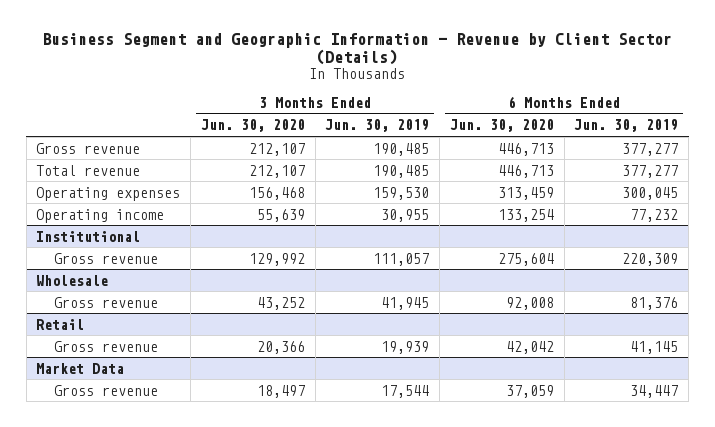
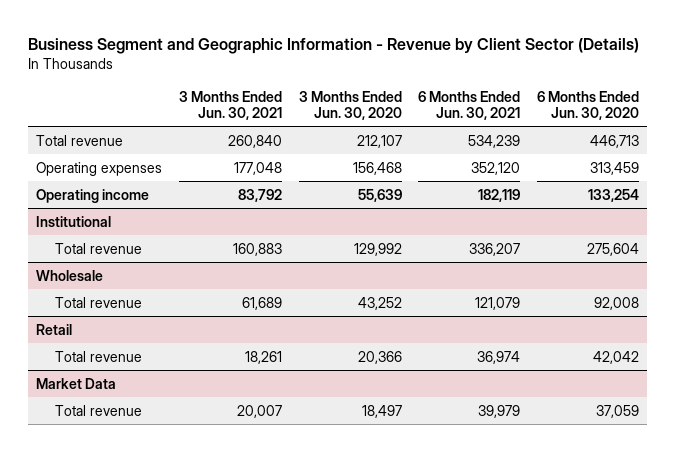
- | 3 Months Ended Jun. 30, 2020 | 3 Months Ended Jun. 30, 2019 | 6 Months Ended Jun. 30, 2020 | 6 Months Ended Jun. 30, 2019
+ | 3 Months Ended Jun. 30, 2021 | 3 Months Ended Jun. 30, 2020 | 6 Months Ended Jun. 30, 2021 | 6 Months Ended Jun. 30, 2020
- Gross revenue | 212,107 | 190,485 | 446,713 | 377,277
@ Institutional
- Gross revenue | 129,992 | 111,057 | 275,604 | 220,309
+ Total revenue | 160,883 | 129,992 | 336,207 | 275,604
@ Wholesale
- Gross revenue | 43,252 | 41,945 | 92,008 | 81,376
+ Total revenue | 61,689 | 43,252 | 121,079 | 92,008
@ Retail
- Gross revenue | 20,366 | 19,939 | 42,042 | 41,145
+ Total revenue | 18,261 | 20,366 | 36,974 | 42,042
@ Market Data
- Gross revenue | 18,497 | 17,544 | 37,059 | 34,447
+ Total revenue | 20,007 | 18,497 | 39,979 | 37,059

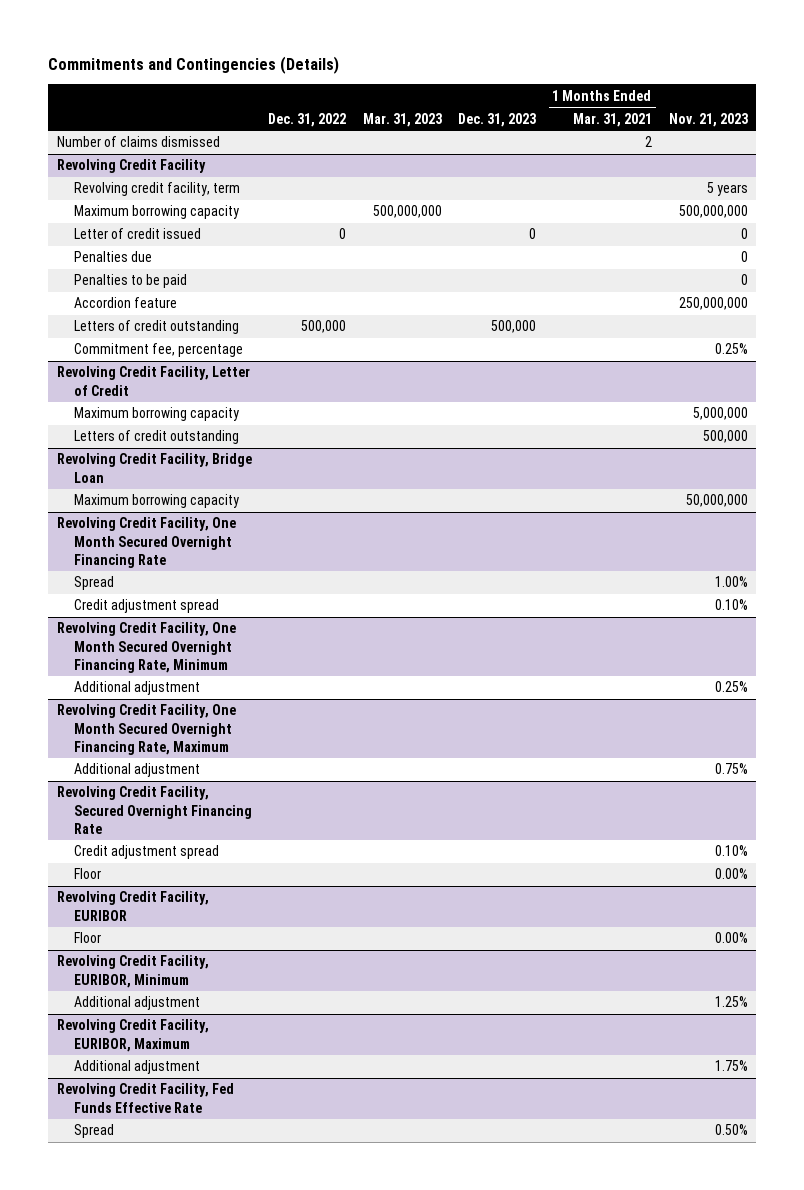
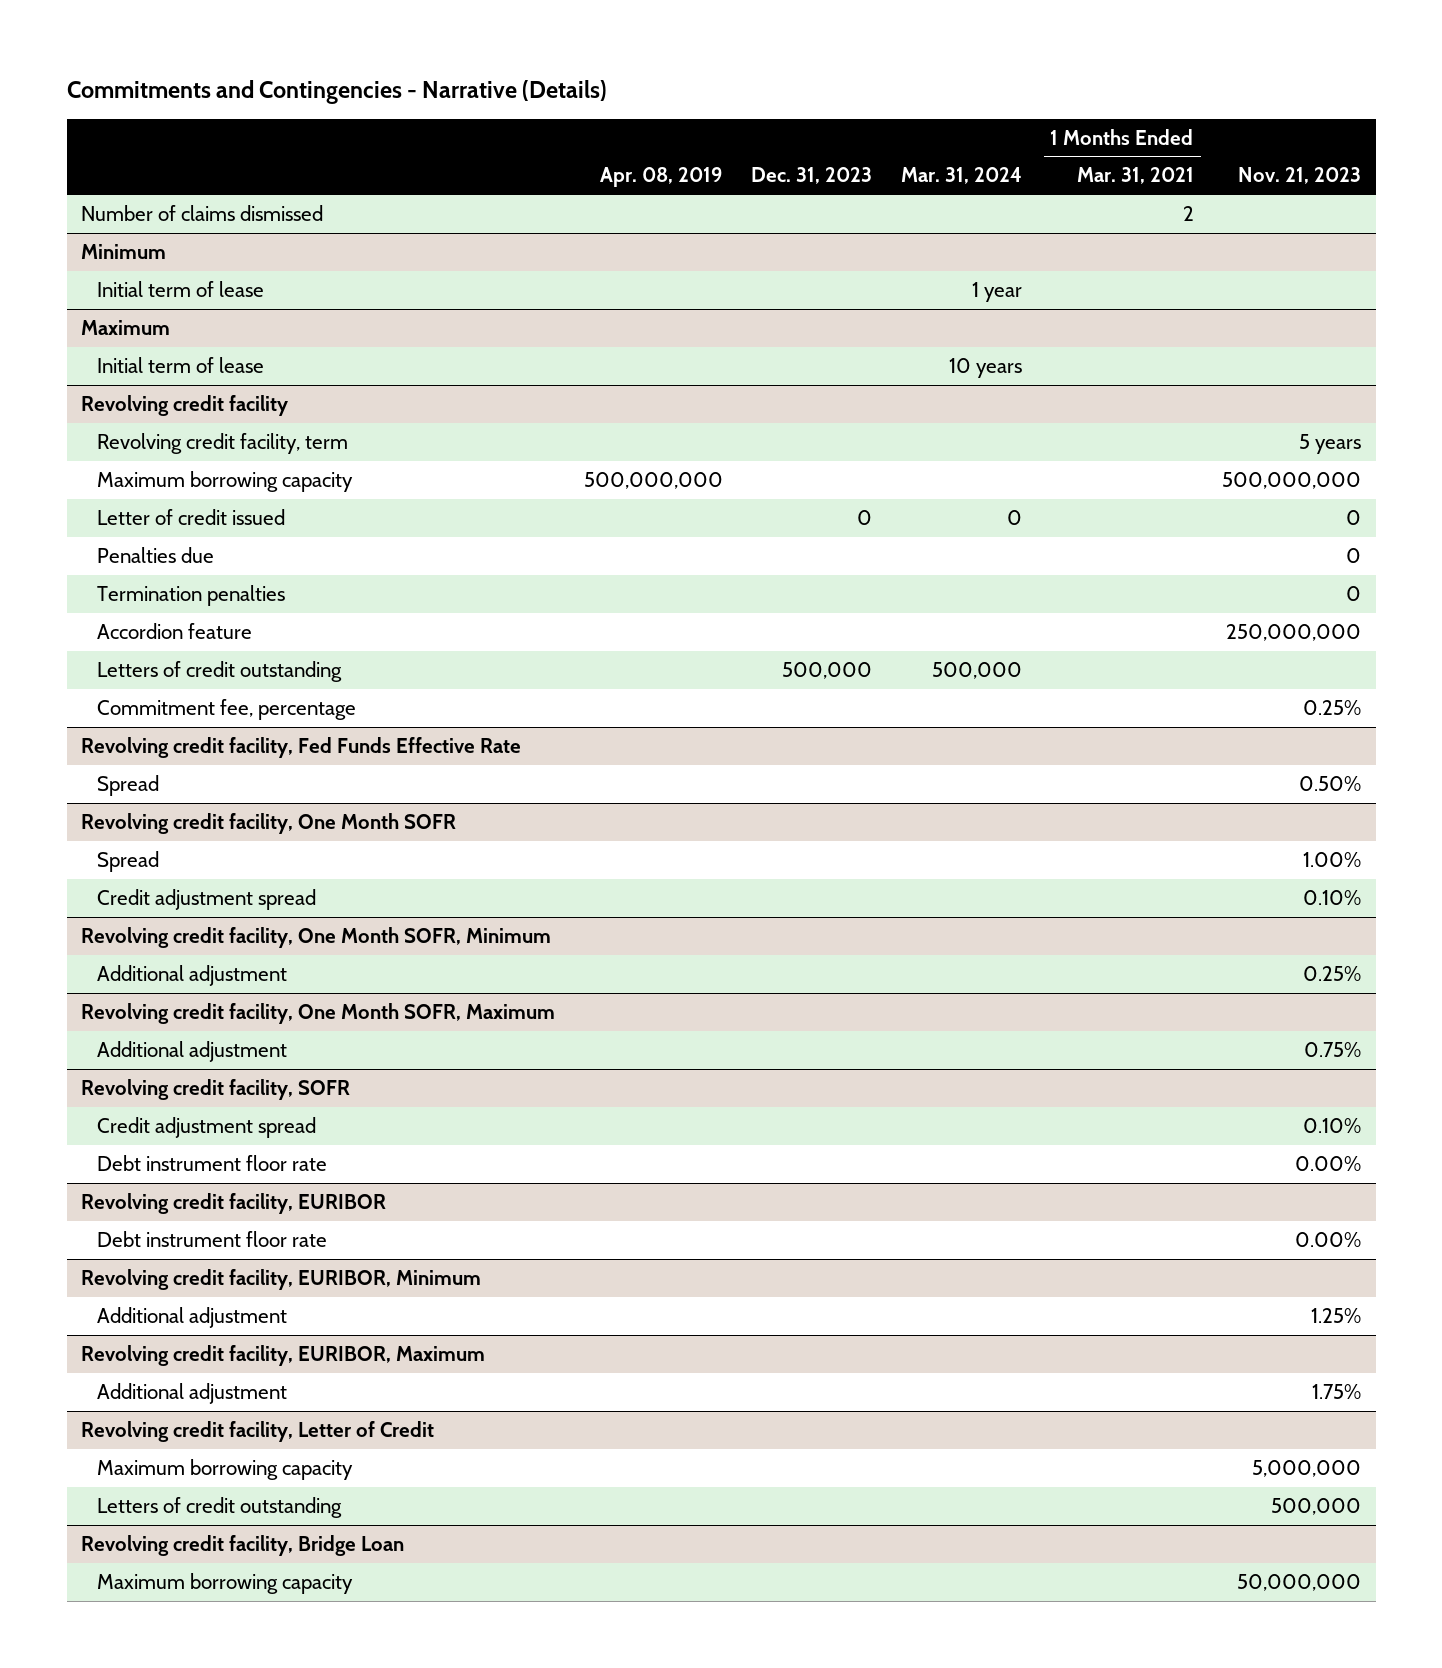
- Commitments and Contingencies (Details)
+ Commitments and Contingencies - Narrative (Details)
- | Dec. 31, 2022 | Mar. 31, 2023 | Dec. 31, 2023 | 1 Months Ended Mar. 31, 2021 | Nov. 21, 2023
+ | Apr. 08, 2019 | Dec. 31, 2023 | Mar. 31, 2024 | 1 Months Ended Mar. 31, 2021 | Nov. 21, 2023
- Revolving Credit Facility
+ Minimum
+ Initial term of lease | | | 1 year | |
+ Maximum
+ Initial term of lease | | | 10 years | |
+ Revolving credit facility
- Penalties to be paid | | | | | 0
+ Termination penalties | | | | | 0
- Revolving Credit Facility, Letter of Credit
- Maximum borrowing capacity | | | | | 5,000,000
- Letters of credit outstanding | | | | | 500,000
- Revolving Credit Facility, Bridge Loan
- Maximum borrowing capacity | | | | | 50,000,000
- Revolving Credit Facility, One Month Secured Overnight Financing Rate
+ Revolving credit facility, Fed Funds Effective Rate
+ Spread | | | | | 0.50%
+ Revolving credit facility, One Month SOFR
- Revolving Credit Facility, One Month Secured Overnight Financing Rate, Minimum
+ Revolving credit facility, One Month SOFR, Minimum
- Revolving Credit Facility, One Month Secured Overnight Financing Rate, Maximum
+ Revolving credit facility, One Month SOFR, Maximum
- Revolving Credit Facility, Secured Overnight Financing Rate
+ Revolving credit facility, SOFR
- Floor | | | | | 0.00%
- Revolving Credit Facility, EURIBOR
- Floor | | | | | 0.00%
- Revolving Credit Facility, EURIBOR, Minimum
+ Debt instrument floor rate | | | | | 0.00%
+ Revolving credit facility, EURIBOR
+ Debt instrument floor rate | | | | | 0.00%
+ Revolving credit facility, EURIBOR, Minimum
- Revolving Credit Facility, EURIBOR, Maximum
+ Revolving credit facility, EURIBOR, Maximum
- Revolving Credit Facility, Fed Funds Effective Rate
- Spread | | | | | 0.50%
+ Revolving credit facility, Letter of Credit
+ Maximum borrowing capacity | | | | | 5,000,000
+ Letters of credit outstanding | | | | | 500,000
+ Revolving credit facility, Bridge Loan
+ Maximum borrowing capacity | | | | | 50,000,000

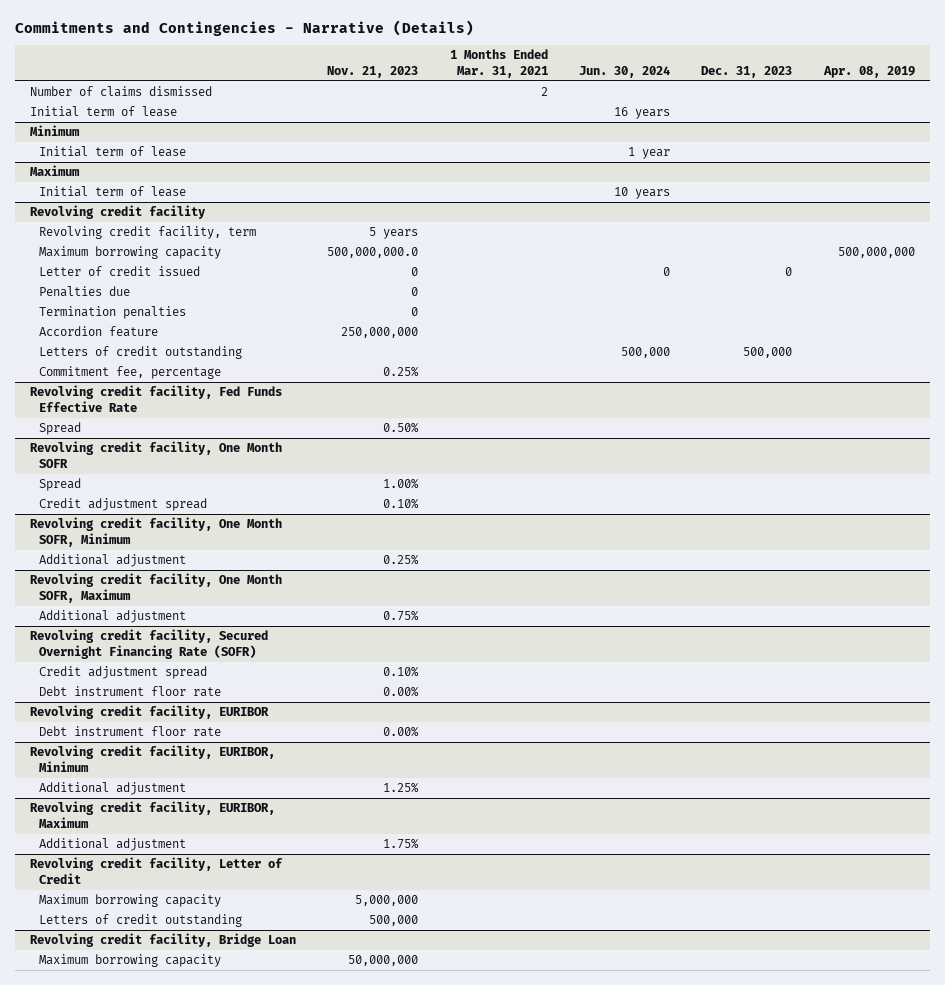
- | Apr. 08, 2019 | Dec. 31, 2023 | Mar. 31, 2024 | 1 Months Ended Mar. 31, 2021 | Nov. 21, 2023
+ | Nov. 21, 2023 | 1 Months Ended Mar. 31, 2021 | Jun. 30, 2024 | Dec. 31, 2023 | Apr. 08, 2019
+ Initial term of lease | | | 16 years | |
@ Revolving credit facility
- Maximum borrowing capacity | 500,000,000 | | | | 500,000,000
+ Maximum borrowing capacity | 500,000,000.0 | | | | 500,000,000
- Revolving credit facility, SOFR
+ Revolving credit facility, Secured Overnight Financing Rate (SOFR)

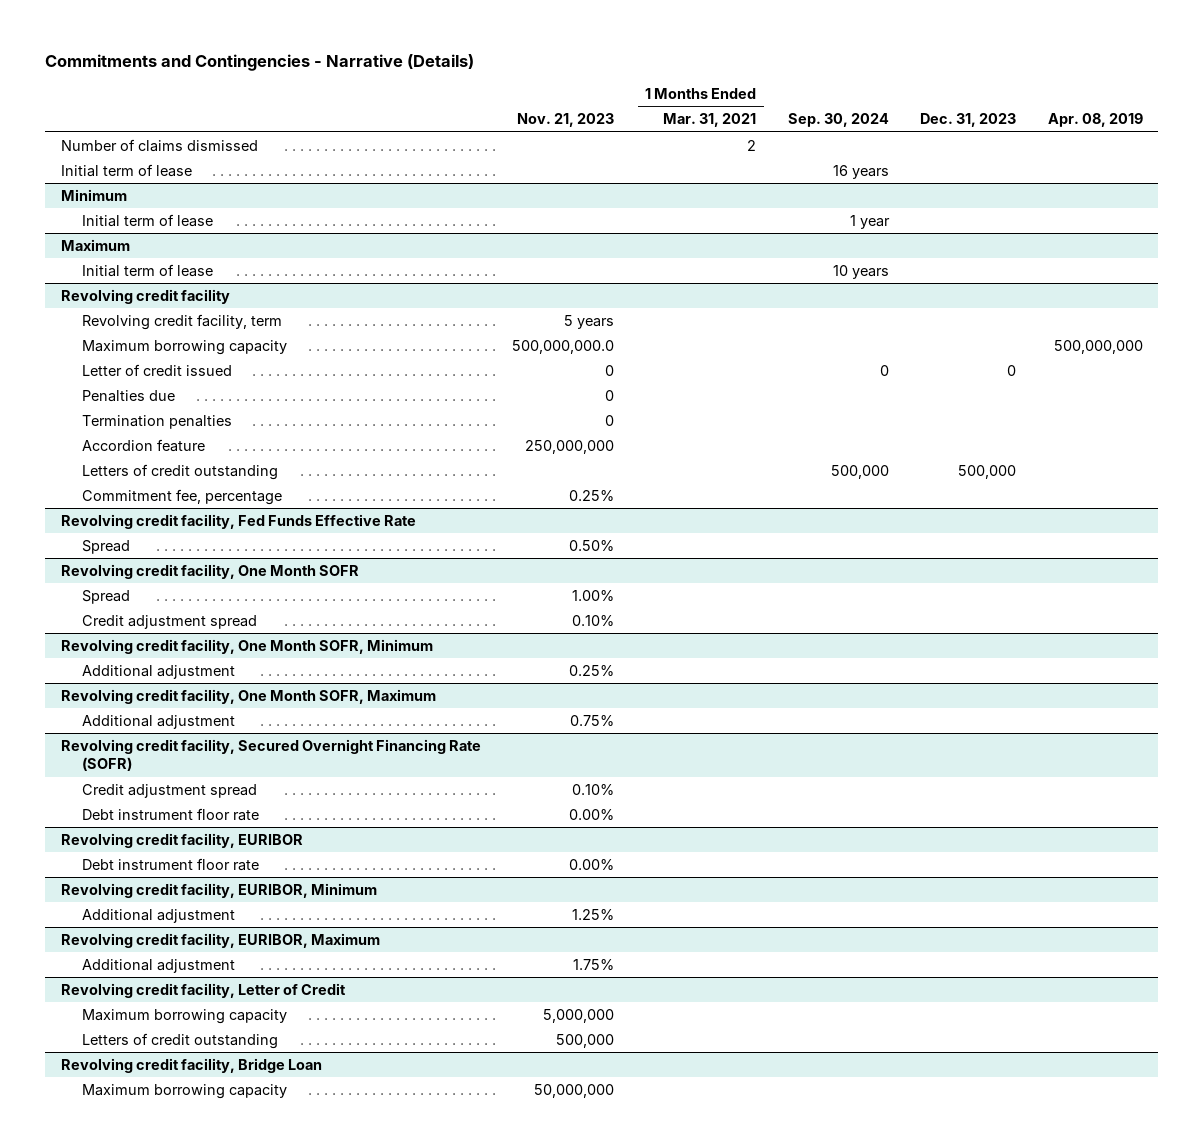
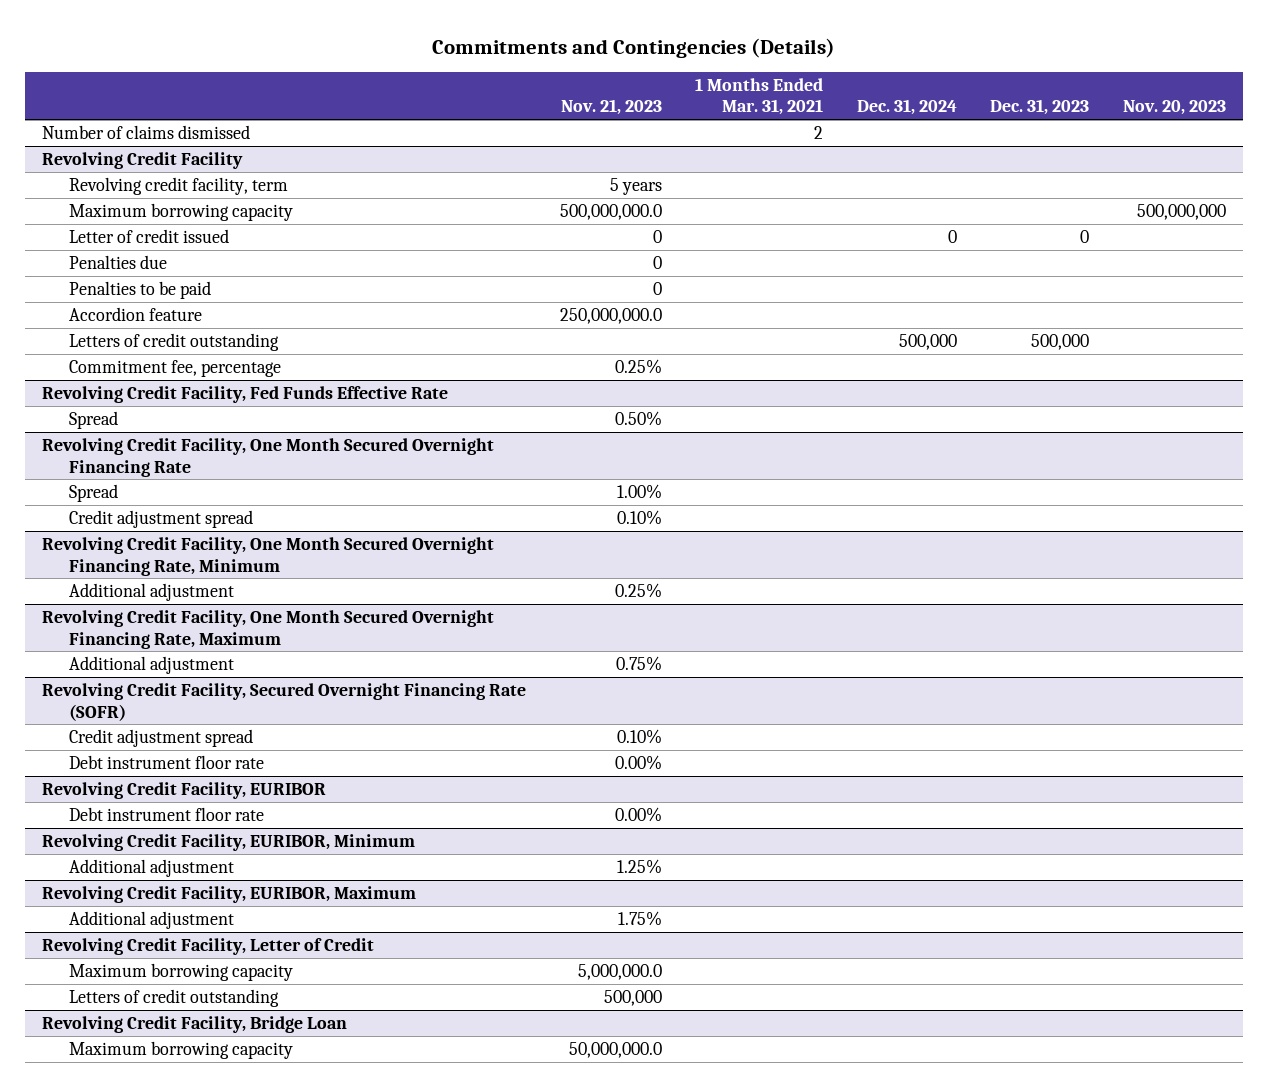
- Commitments and Contingencies - Narrative (Details)
+ Commitments and Contingencies (Details)
- | Nov. 21, 2023 | 1 Months Ended Mar. 31, 2021 | Sep. 30, 2024 | Dec. 31, 2023 | Apr. 08, 2019
+ | Nov. 21, 2023 | 1 Months Ended Mar. 31, 2021 | Dec. 31, 2024 | Dec. 31, 2023 | Nov. 20, 2023
- Initial term of lease | | | 16 years | |
- Minimum
- Initial term of lease | | | 1 year | |
- Maximum
- Initial term of lease | | | 10 years | |
- Revolving credit facility
+ Revolving Credit Facility
- Termination penalties | 0 | | | |
- Accordion feature | 250,000,000 | | | |
+ Penalties to be paid | 0 | | | |
+ Accordion feature | 250,000,000.0 | | | |
- Revolving credit facility, Fed Funds Effective Rate
+ Revolving Credit Facility, Fed Funds Effective Rate
- Revolving credit facility, One Month SOFR
+ Revolving Credit Facility, One Month Secured Overnight Financing Rate
- Revolving credit facility, One Month SOFR, Minimum
+ Revolving Credit Facility, One Month Secured Overnight Financing Rate, Minimum
- Revolving credit facility, One Month SOFR, Maximum
+ Revolving Credit Facility, One Month Secured Overnight Financing Rate, Maximum
- Revolving credit facility, Secured Overnight Financing Rate (SOFR)
+ Revolving Credit Facility, Secured Overnight Financing Rate (SOFR)
- Revolving credit facility, EURIBOR
+ Revolving Credit Facility, EURIBOR
- Revolving credit facility, EURIBOR, Minimum
+ Revolving Credit Facility, EURIBOR, Minimum
- Revolving credit facility, EURIBOR, Maximum
+ Revolving Credit Facility, EURIBOR, Maximum
- Revolving credit facility, Letter of Credit
- Maximum borrowing capacity | 5,000,000 | | | |
+ Revolving Credit Facility, Letter of Credit
+ Maximum borrowing capacity | 5,000,000.0 | | | |
- Revolving credit facility, Bridge Loan
- Maximum borrowing capacity | 50,000,000 | | | |
+ Revolving Credit Facility, Bridge Loan
+ Maximum borrowing capacity | 50,000,000.0 | | | |

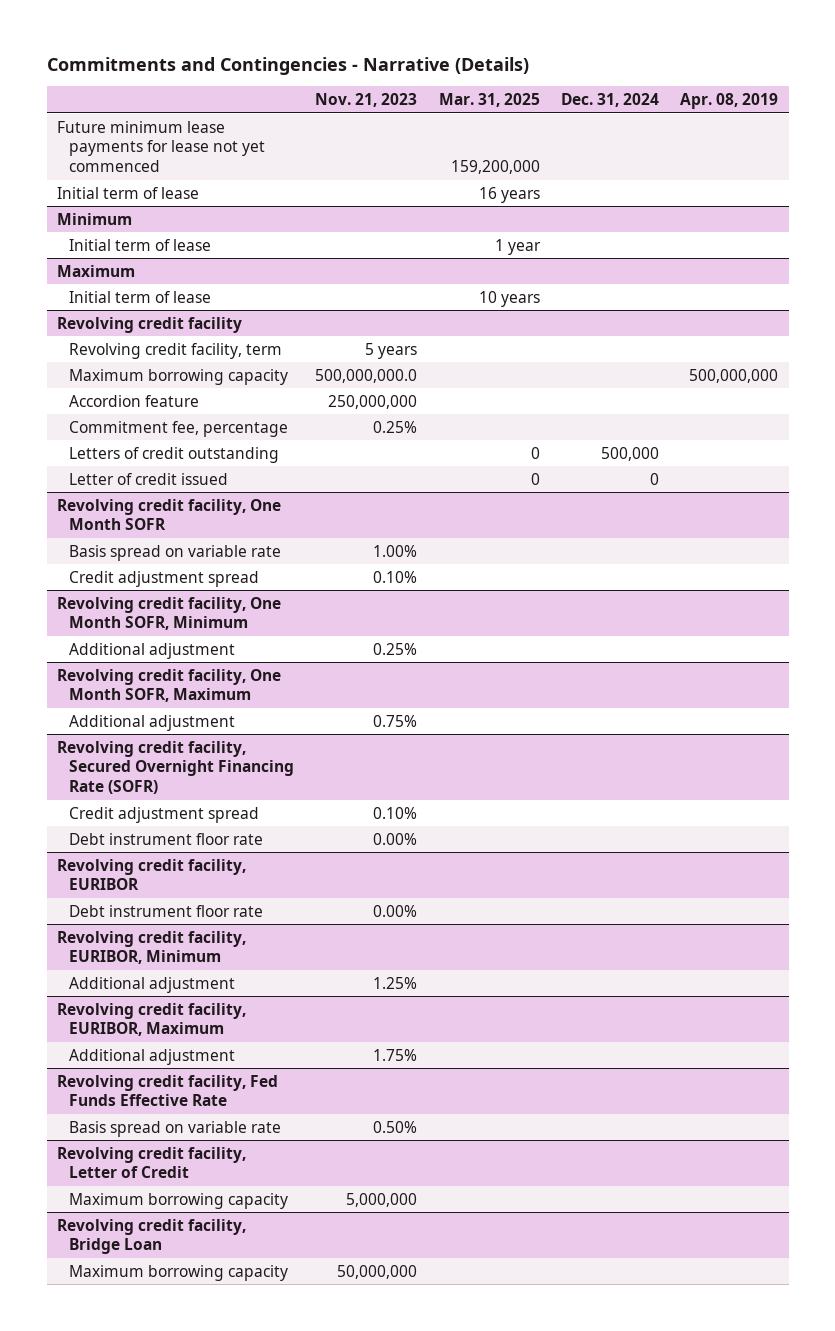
- Commitments and Contingencies (Details)
+ Commitments and Contingencies - Narrative (Details)
- | Nov. 21, 2023 | 1 Months Ended Mar. 31, 2021 | Dec. 31, 2024 | Dec. 31, 2023 | Nov. 20, 2023
+ | Nov. 21, 2023 | Mar. 31, 2025 | Dec. 31, 2024 | Apr. 08, 2019
- Number of claims dismissed | | 2 | | |
- Revolving Credit Facility
+ Future minimum lease payments for lease not yet commenced | | 159,200,000 | |
+ Initial term of lease | | 16 years | |
+ Minimum
+ Initial term of lease | | 1 year | |
+ Maximum
+ Initial term of lease | | 10 years | |
+ Revolving credit facility
- Letter of credit issued | 0 | | 0 | 0 |
- Penalties due | 0 | | | |
- Penalties to be paid | 0 | | | |
- Accordion feature | 250,000,000.0 | | | |
- Letters of credit outstanding | | | 500,000 | 500,000 |
+ Accordion feature | 250,000,000 | | |
- Revolving Credit Facility, Fed Funds Effective Rate
- Spread | 0.50% | | | |
- Revolving Credit Facility, One Month Secured Overnight Financing Rate
- Spread | 1.00% | | | |
+ Letters of credit outstanding | | 0 | 500,000 |
+ Letter of credit issued | | 0 | 0 |
+ Revolving credit facility, One Month SOFR
+ Basis spread on variable rate | 1.00% | | |
- Revolving Credit Facility, One Month Secured Overnight Financing Rate, Minimum
+ Revolving credit facility, One Month SOFR, Minimum
- Revolving Credit Facility, One Month Secured Overnight Financing Rate, Maximum
+ Revolving credit facility, One Month SOFR, Maximum
- Revolving Credit Facility, Secured Overnight Financing Rate (SOFR)
+ Revolving credit facility, Secured Overnight Financing Rate (SOFR)
- Revolving Credit Facility, EURIBOR
+ Revolving credit facility, EURIBOR
- Revolving Credit Facility, EURIBOR, Minimum
+ Revolving credit facility, EURIBOR, Minimum
- Revolving Credit Facility, EURIBOR, Maximum
+ Revolving credit facility, EURIBOR, Maximum
- Revolving Credit Facility, Letter of Credit
- Maximum borrowing capacity | 5,000,000.0 | | | |
- Letters of credit outstanding | 500,000 | | | |
- Revolving Credit Facility, Bridge Loan
- Maximum borrowing capacity | 50,000,000.0 | | | |
+ Revolving credit facility, Fed Funds Effective Rate
+ Basis spread on variable rate | 0.50% | | |
+ Revolving credit facility, Letter of Credit
+ Maximum borrowing capacity | 5,000,000 | | |
+ Revolving credit facility, Bridge Loan
+ Maximum borrowing capacity | 50,000,000 | | |

